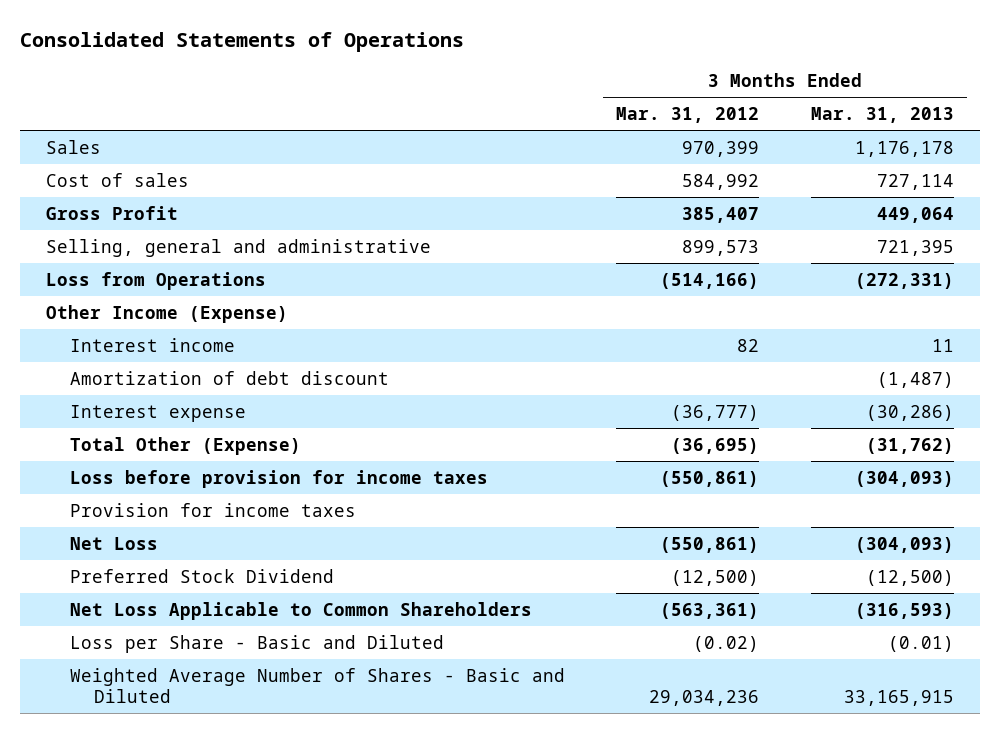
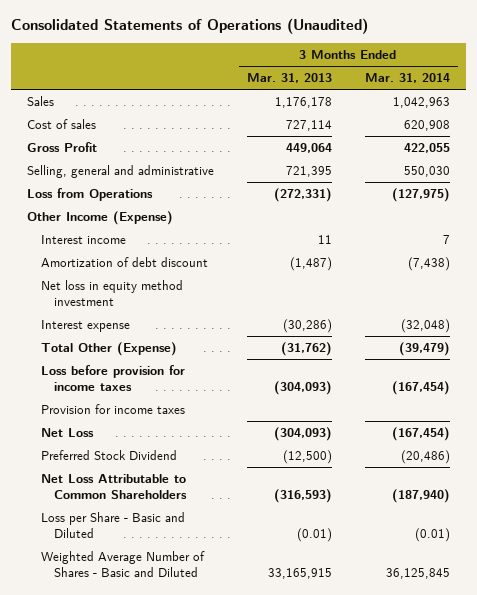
- Consolidated Statements of Operations
+ Consolidated Statements of Operations (Unaudited)
- | 3 Months Ended Mar. 31, 2012 | 3 Months Ended Mar. 31, 2013
+ | 3 Months Ended Mar. 31, 2013 | 3 Months Ended Mar. 31, 2014
+ Net loss in equity method investment
- Net Loss Applicable to Common Shareholders | (563,361) | (316,593)
+ Net Loss Attributable to Common Shareholders | (316,593) | (187,940)

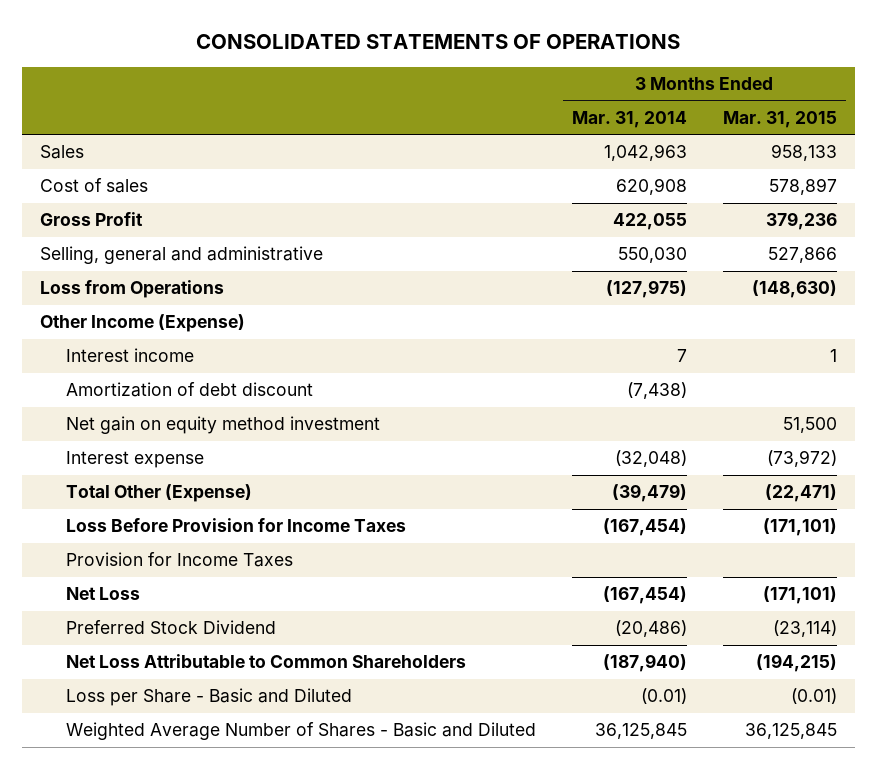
- Consolidated Statements of Operations (Unaudited)
+ CONSOLIDATED STATEMENTS OF OPERATIONS
- | 3 Months Ended Mar. 31, 2013 | 3 Months Ended Mar. 31, 2014
+ | 3 Months Ended Mar. 31, 2014 | 3 Months Ended Mar. 31, 2015
- Net loss in equity method investment
+ Net gain on equity method investment | | 51,500
- Loss before provision for income taxes | (304,093) | (167,454)
- Provision for income taxes
+ Loss Before Provision for Income Taxes | (167,454) | (171,101)
+ Provision for Income Taxes

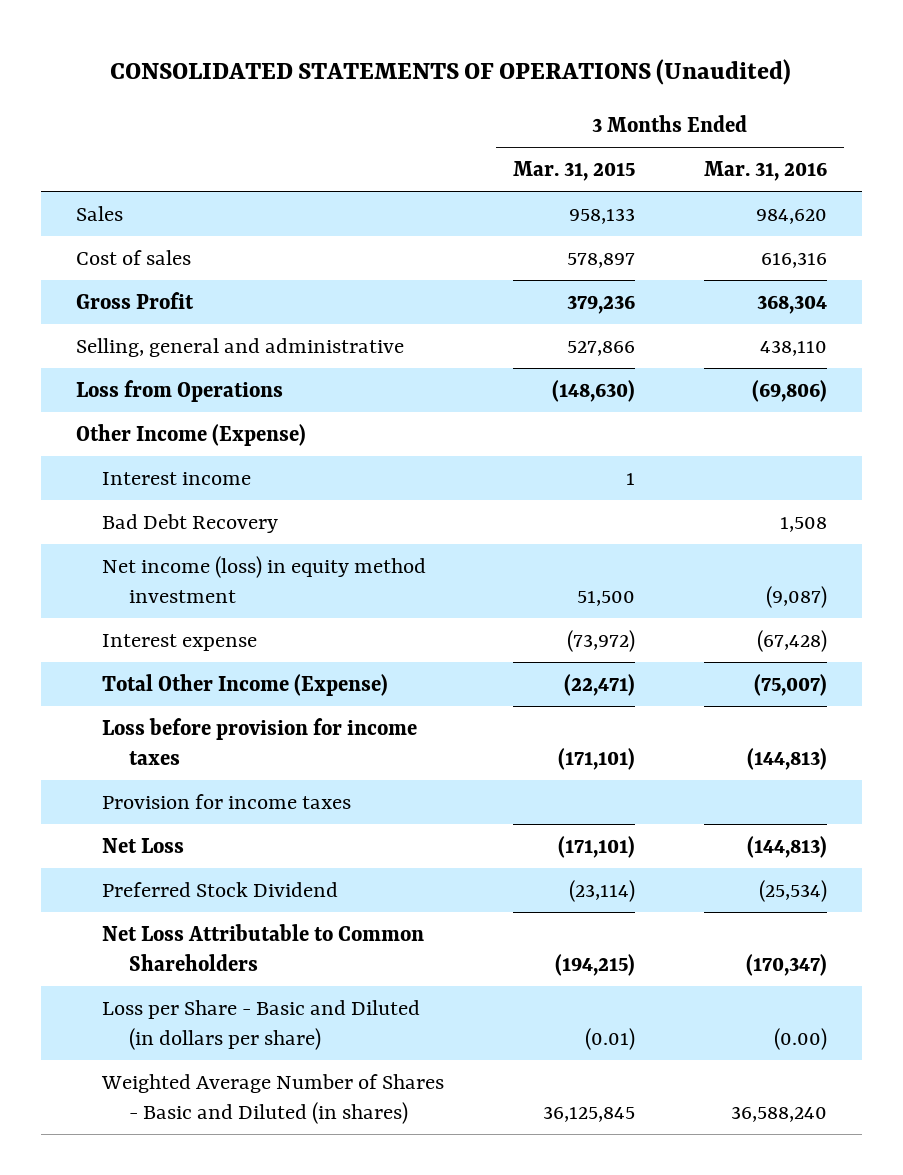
- CONSOLIDATED STATEMENTS OF OPERATIONS
+ CONSOLIDATED STATEMENTS OF OPERATIONS (Unaudited)
- | 3 Months Ended Mar. 31, 2014 | 3 Months Ended Mar. 31, 2015
+ | 3 Months Ended Mar. 31, 2015 | 3 Months Ended Mar. 31, 2016
- Amortization of debt discount | (7,438) |
- Net gain on equity method investment | | 51,500
+ Bad Debt Recovery | | 1,508
+ Net income (loss) in equity method investment | 51,500 | (9,087)
- Total Other (Expense) | (39,479) | (22,471)
- Loss Before Provision for Income Taxes | (167,454) | (171,101)
- Provision for Income Taxes
+ Total Other Income (Expense) | (22,471) | (75,007)
+ Loss before provision for income taxes | (171,101) | (144,813)
+ Provision for income taxes
- Loss per Share - Basic and Diluted | (0.01) | (0.01)
- Weighted Average Number of Shares - Basic and Diluted | 36,125,845 | 36,125,845
+ Loss per Share - Basic and Diluted (in dollars per share) | (0.01) | (0.00)
+ Weighted Average Number of Shares - Basic and Diluted (in shares) | 36,125,845 | 36,588,240

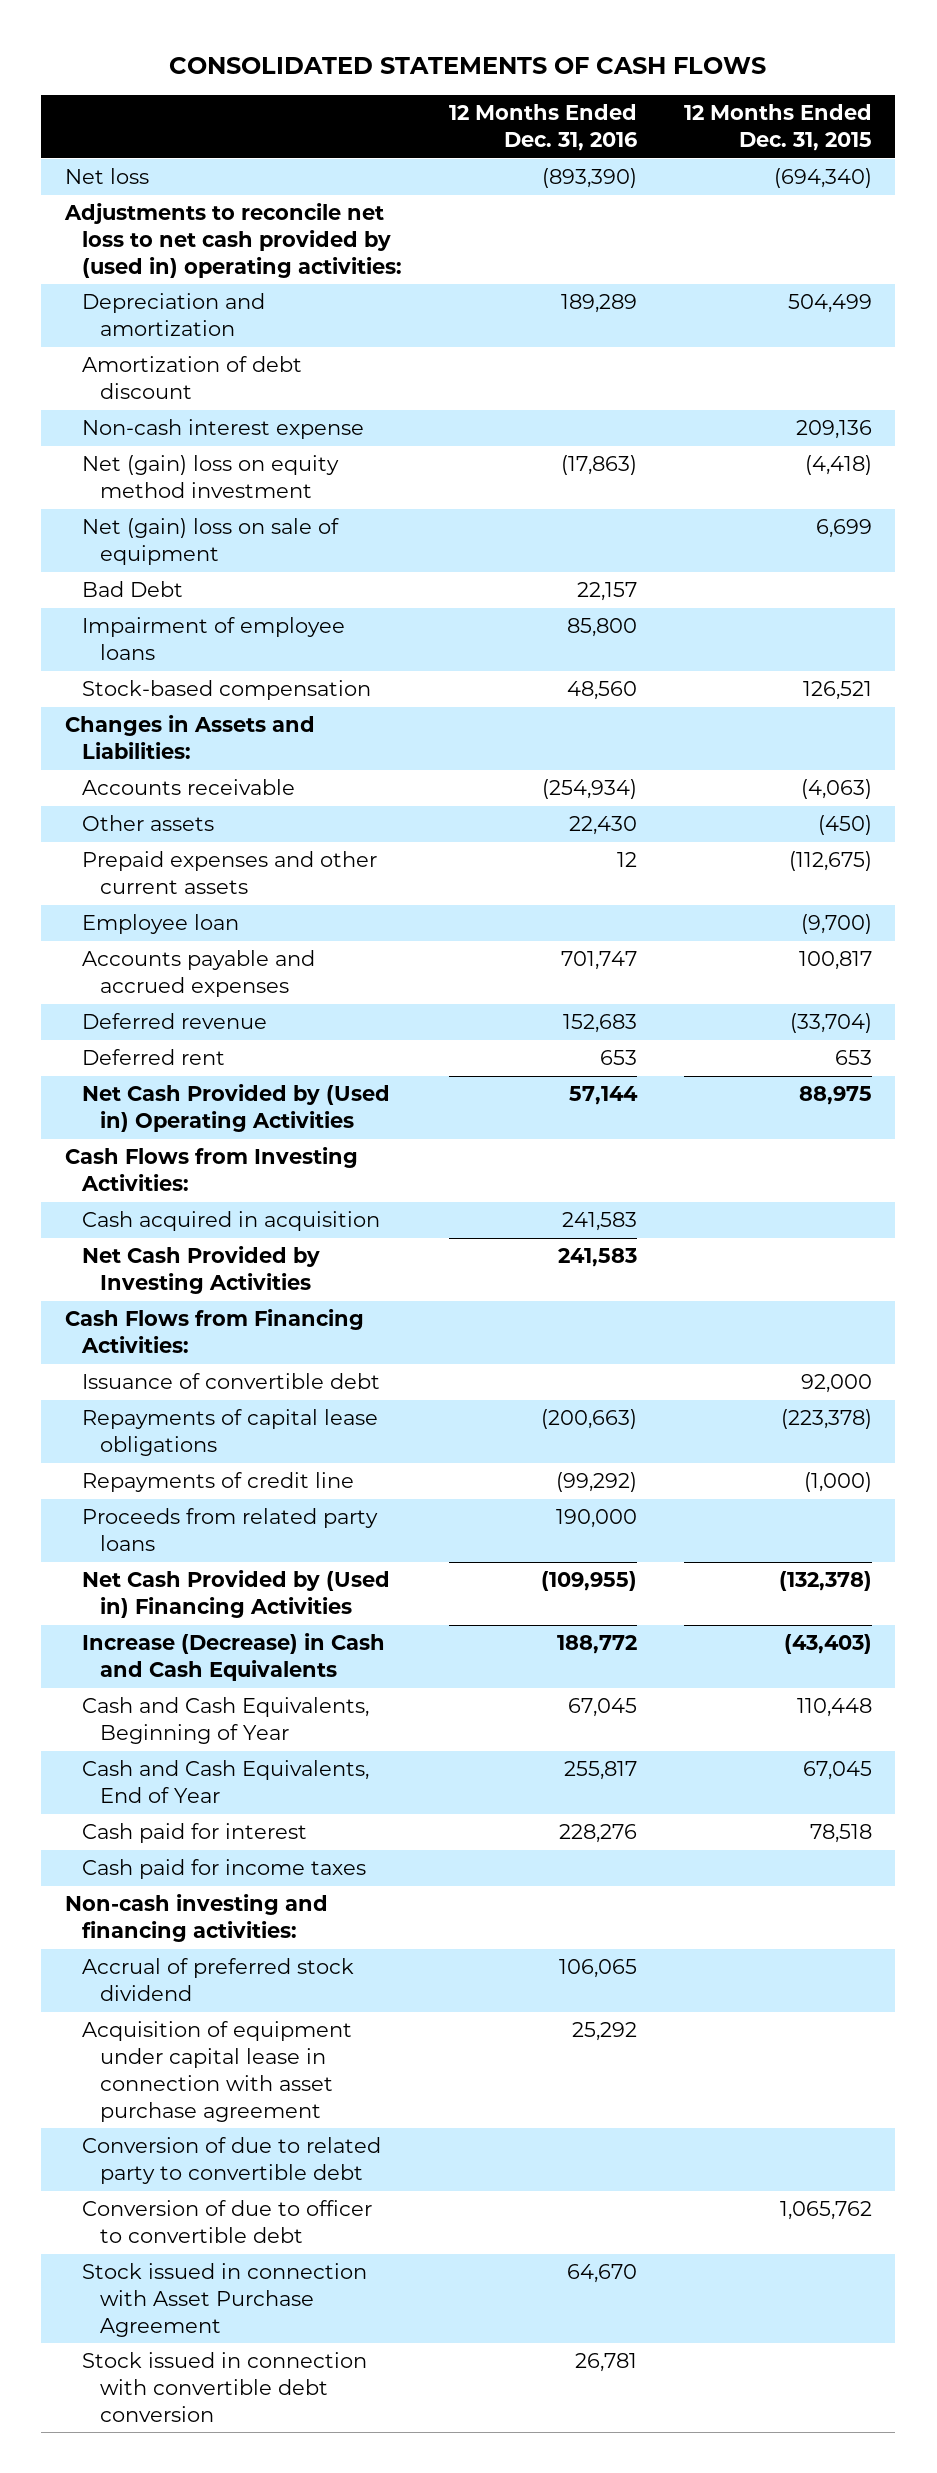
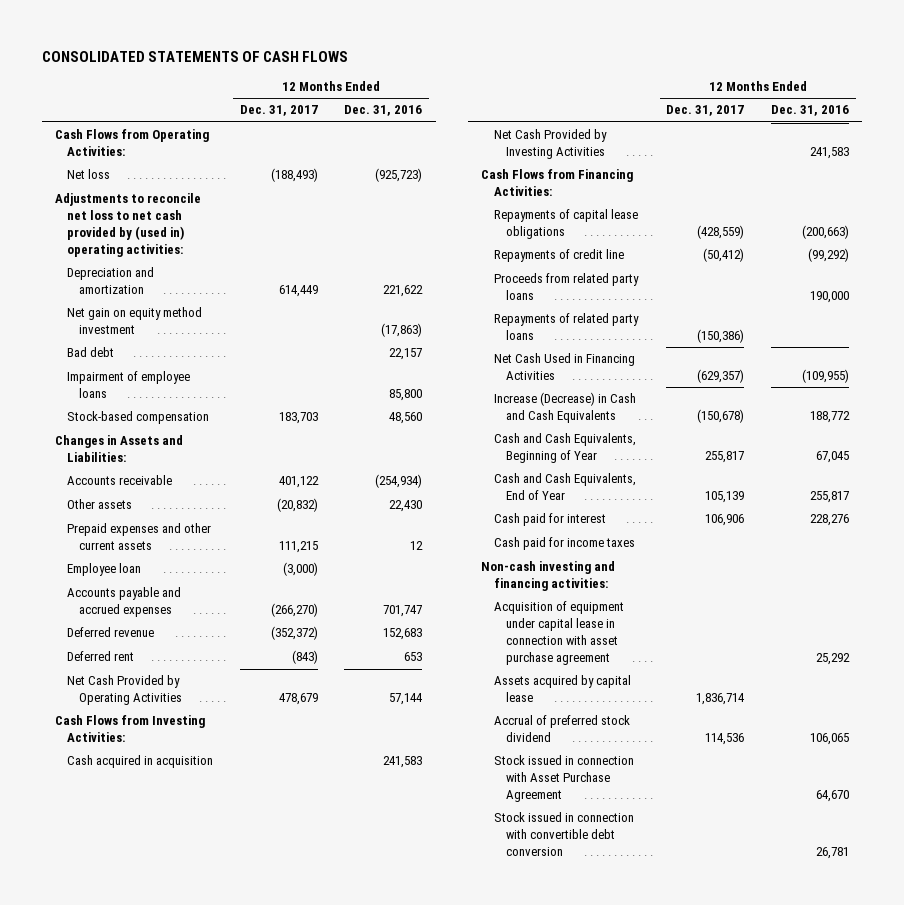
- | 12 Months Ended Dec. 31, 2016 | 12 Months Ended Dec. 31, 2015
+ | 12 Months Ended Dec. 31, 2017 | 12 Months Ended Dec. 31, 2016
- Net loss | (893,390) | (694,340)
+ Cash Flows from Operating Activities:
+ Net loss | (188,493) | (925,723)
- Depreciation and amortization | 189,289 | 504,499
- Amortization of debt discount
- Non-cash interest expense | | 209,136
- Net (gain) loss on equity method investment | (17,863) | (4,418)
- Net (gain) loss on sale of equipment | | 6,699
- Bad Debt | 22,157 |
+ Depreciation and amortization | 614,449 | 221,622
+ Net gain on equity method investment | | (17,863)
+ Bad debt | | 22,157
- Net Cash Provided by (Used in) Operating Activities | 57,144 | 88,975
+ Net Cash Provided by Operating Activities | 478,679 | 57,144
- Issuance of convertible debt | | 92,000
- Net Cash Provided by (Used in) Financing Activities | (109,955) | (132,378)
+ Repayments of related party loans | (150,386) |
+ Net Cash Used in Financing Activities | (629,357) | (109,955)
- Conversion of due to related party to convertible debt
- Conversion of due to officer to convertible debt | | 1,065,762
+ Assets acquired by capital lease | 1,836,714 |
moved down: Accrual of preferred stock dividend | 114,536 | 106,065

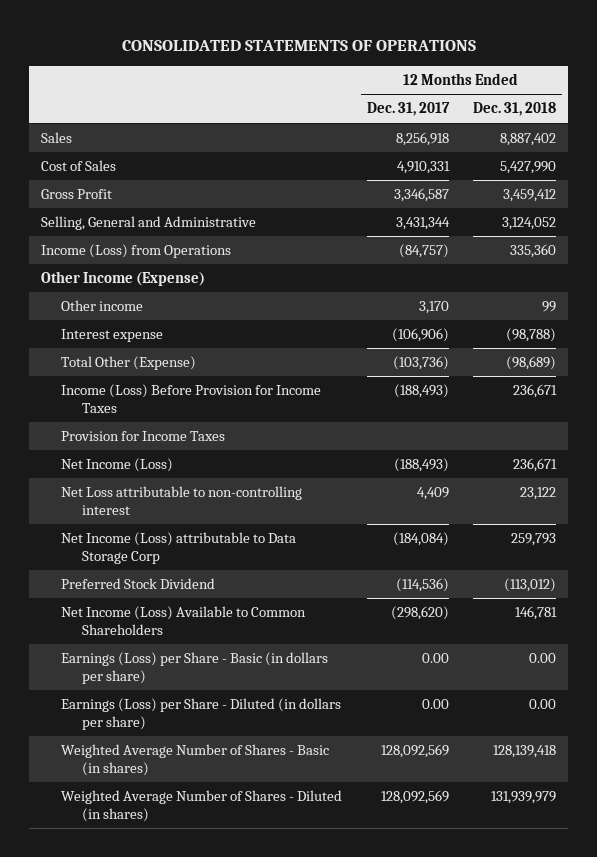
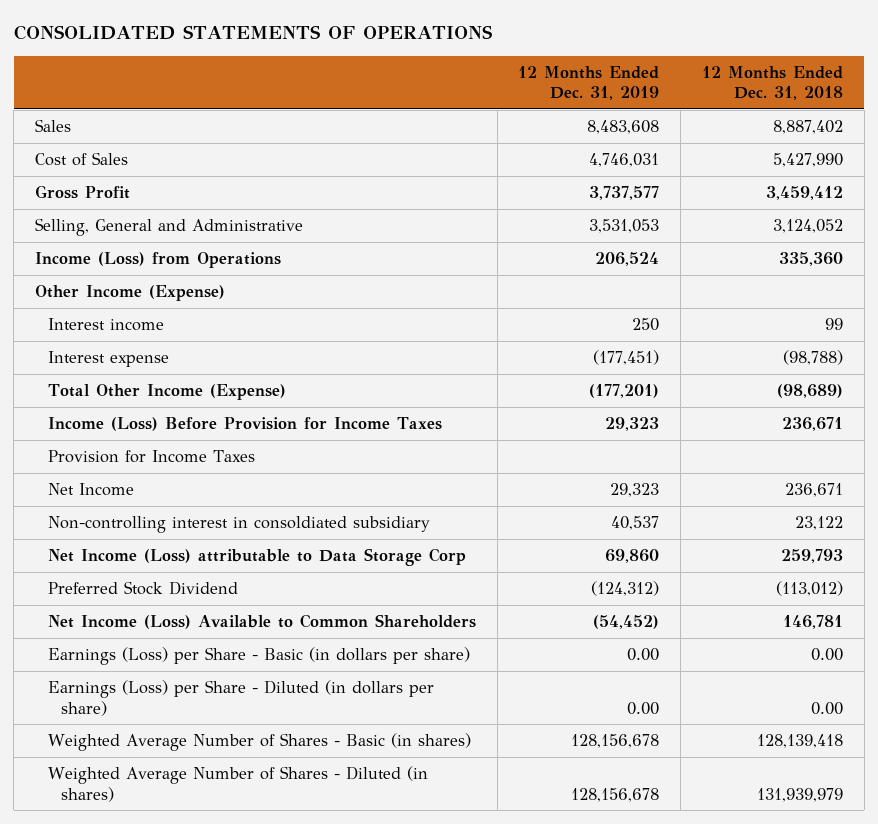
- | 12 Months Ended Dec. 31, 2017 | 12 Months Ended Dec. 31, 2018
+ | 12 Months Ended Dec. 31, 2019 | 12 Months Ended Dec. 31, 2018
- Other income | 3,170 | 99
+ Interest income | 250 | 99
- Total Other (Expense) | (103,736) | (98,689)
+ Total Other Income (Expense) | (177,201) | (98,689)
- Net Income (Loss) | (188,493) | 236,671
- Net Loss attributable to non-controlling interest | 4,409 | 23,122
+ Net Income | 29,323 | 236,671
+ Non-controlling interest in consoldiated subsidiary | 40,537 | 23,122

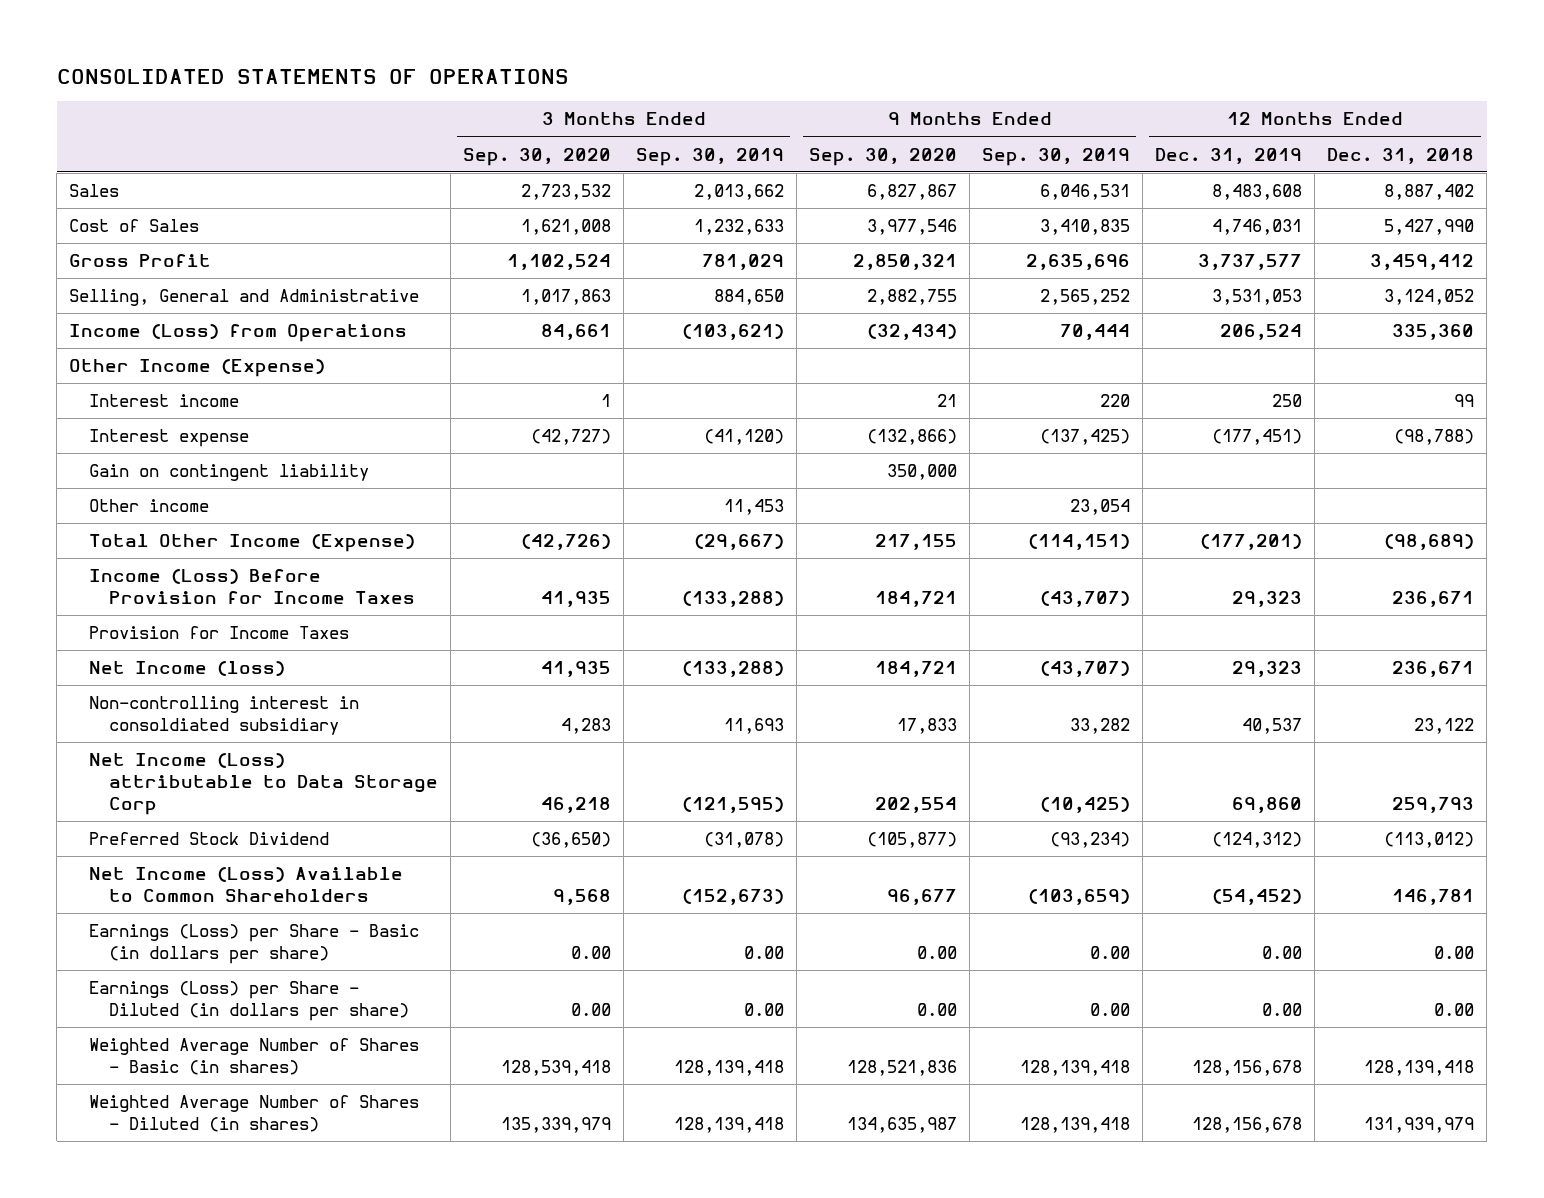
- | 12 Months Ended Dec. 31, 2019 | 12 Months Ended Dec. 31, 2018
+ | 3 Months Ended Sep. 30, 2020 | 3 Months Ended Sep. 30, 2019 | 9 Months Ended Sep. 30, 2020 | 9 Months Ended Sep. 30, 2019 | 12 Months Ended Dec. 31, 2019 | 12 Months Ended Dec. 31, 2018
+ Gain on contingent liability | | | 350,000 | | |
+ Other income | | 11,453 | | 23,054 | |
- Net Income | 29,323 | 236,671
+ Net Income (loss) | 41,935 | (133,288) | 184,721 | (43,707) | 29,323 | 236,671

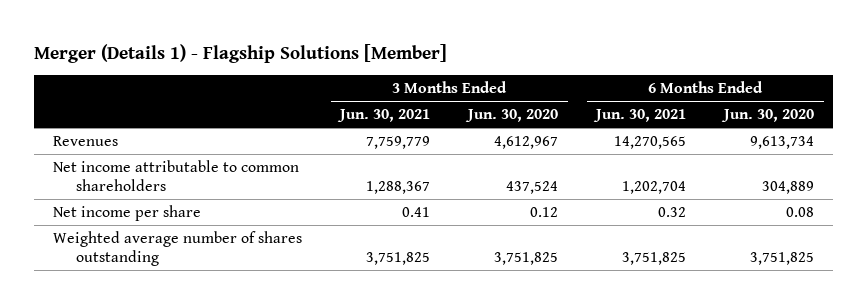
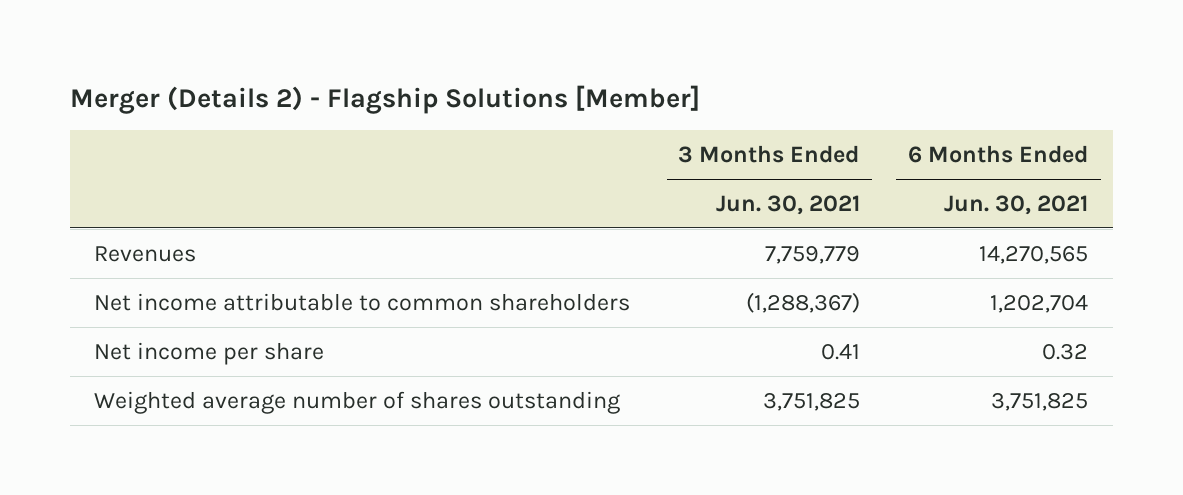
- Merger (Details 1) - Flagship Solutions [Member]
+ Merger (Details 2) - Flagship Solutions [Member]
- | 3 Months Ended Jun. 30, 2021 | 3 Months Ended Jun. 30, 2020 | 6 Months Ended Jun. 30, 2021 | 6 Months Ended Jun. 30, 2020
+ | 3 Months Ended Jun. 30, 2021 | 6 Months Ended Jun. 30, 2021
- Net income attributable to common shareholders | 1,288,367 | 437,524 | 1,202,704 | 304,889
+ Net income attributable to common shareholders | (1,288,367) | 1,202,704

